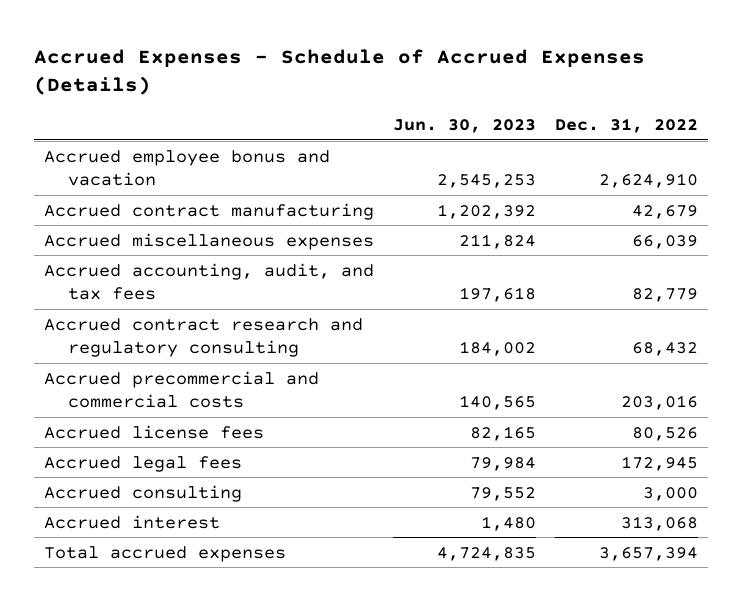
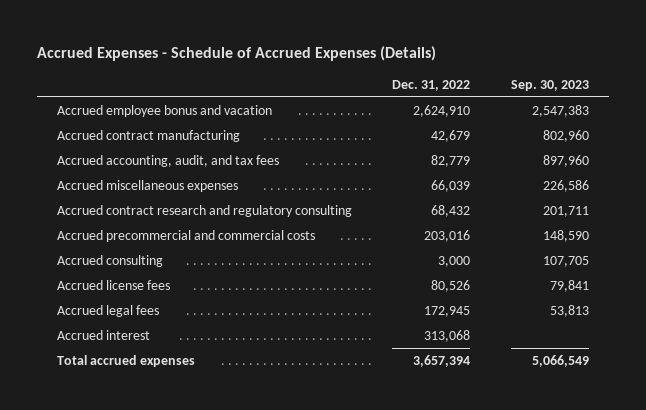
- | Jun. 30, 2023 | Dec. 31, 2022
+ | Dec. 31, 2022 | Sep. 30, 2023
moved down: Accrued miscellaneous expenses | 66,039 | 226,586
moved up: Accrued consulting | 3,000 | 107,705

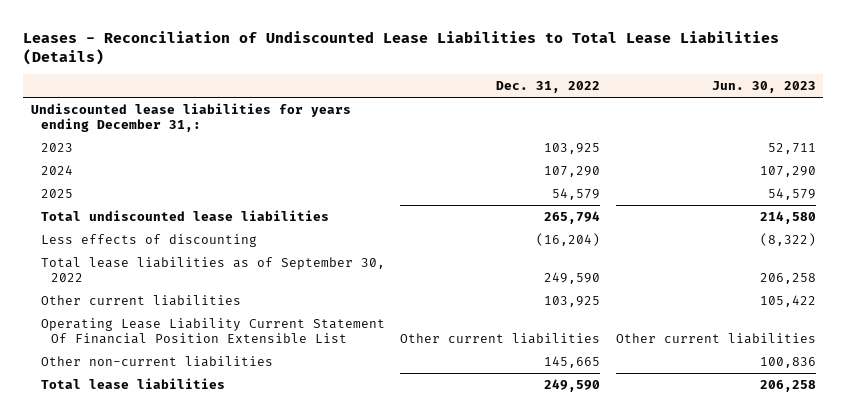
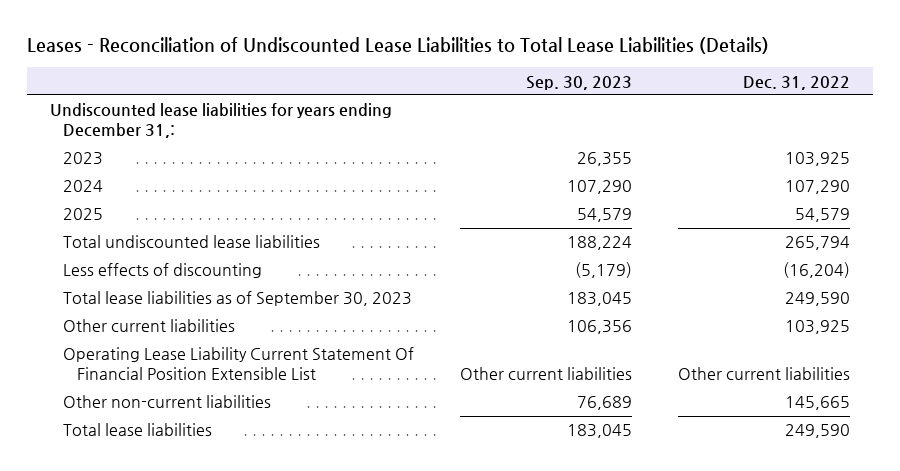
- | Dec. 31, 2022 | Jun. 30, 2023
+ | Sep. 30, 2023 | Dec. 31, 2022
- Total lease liabilities as of September 30, 2022 | 249,590 | 206,258
+ Total lease liabilities as of September 30, 2023 | 183,045 | 249,590

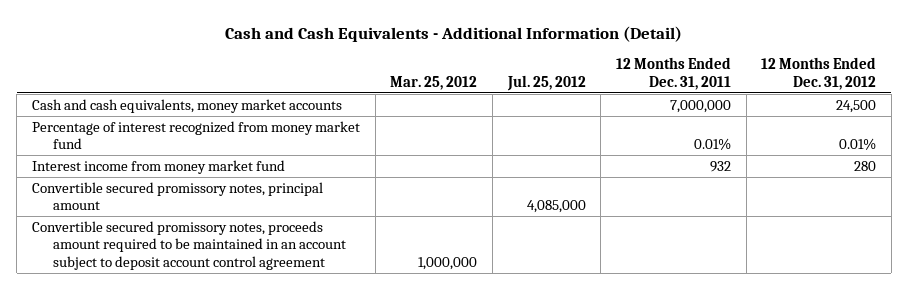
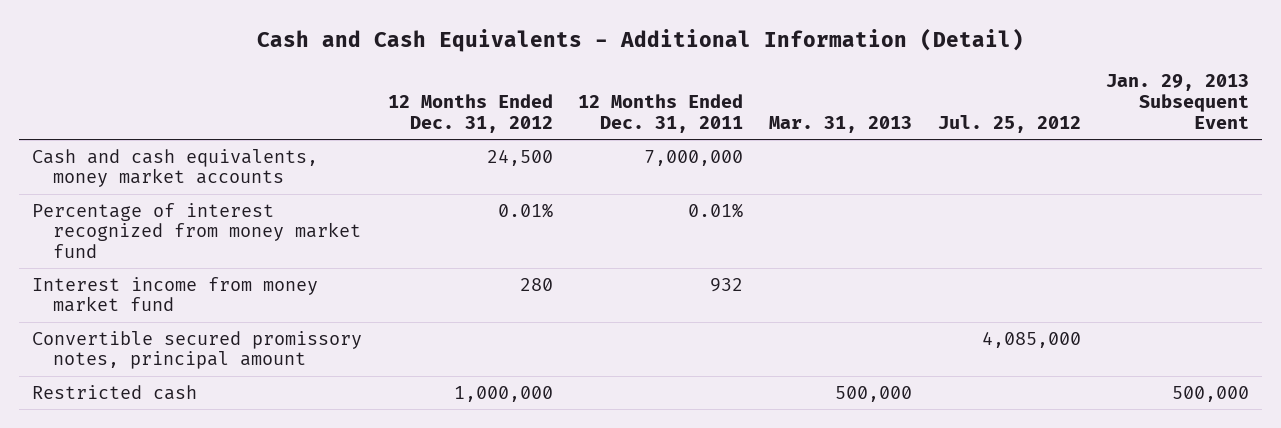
- | Mar. 25, 2012 | Jul. 25, 2012 | 12 Months Ended Dec. 31, 2011 | 12 Months Ended Dec. 31, 2012
+ | 12 Months Ended Dec. 31, 2012 | 12 Months Ended Dec. 31, 2011 | Mar. 31, 2013 | Jul. 25, 2012 | Jan. 29, 2013 Subsequent Event
- Convertible secured promissory notes, proceeds amount required to be maintained in an account subject to deposit account control agreement | 1,000,000 | | |
+ Restricted cash | 1,000,000 | | 500,000 | | 500,000

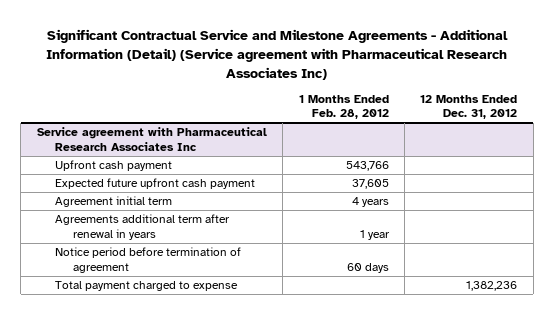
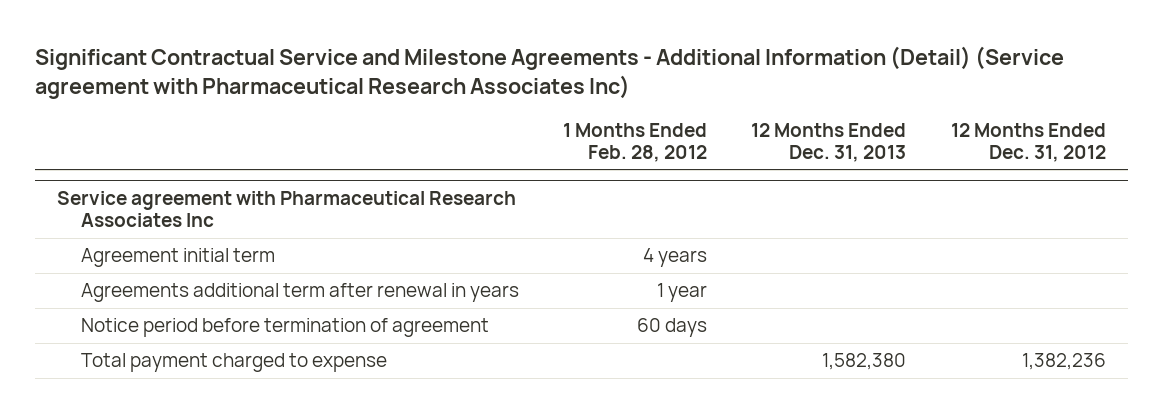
- | 1 Months Ended Feb. 28, 2012 | 12 Months Ended Dec. 31, 2012
+ | 1 Months Ended Feb. 28, 2012 | 12 Months Ended Dec. 31, 2013 | 12 Months Ended Dec. 31, 2012
@ Service agreement with Pharmaceutical Research Associates Inc
- Upfront cash payment | 543,766 |
- Expected future upfront cash payment | 37,605 |

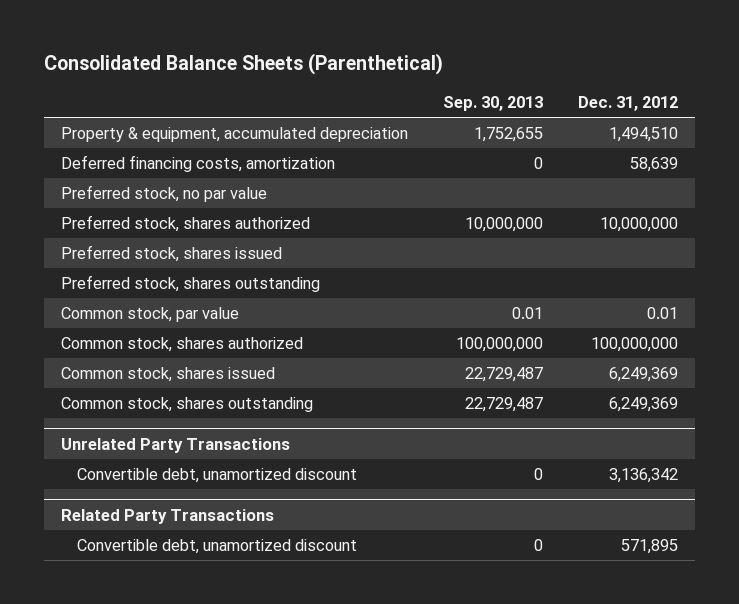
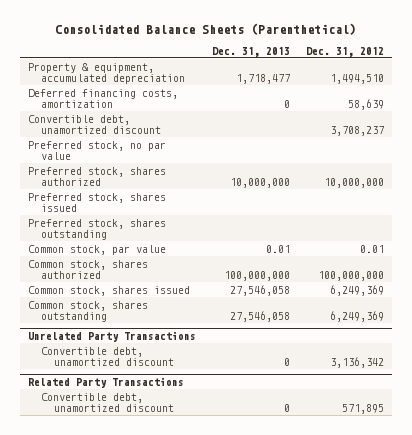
- | Sep. 30, 2013 | Dec. 31, 2012
+ | Dec. 31, 2013 | Dec. 31, 2012
+ Convertible debt, unamortized discount | | 3,708,237

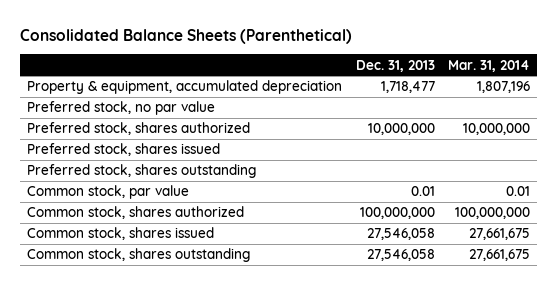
- | Dec. 31, 2013 | Dec. 31, 2012
+ | Dec. 31, 2013 | Mar. 31, 2014
- Deferred financing costs, amortization | 0 | 58,639
- Convertible debt, unamortized discount | | 3,708,237
- Unrelated Party Transactions
- Convertible debt, unamortized discount | 0 | 3,136,342
- Related Party Transactions
- Convertible debt, unamortized discount | 0 | 571,895

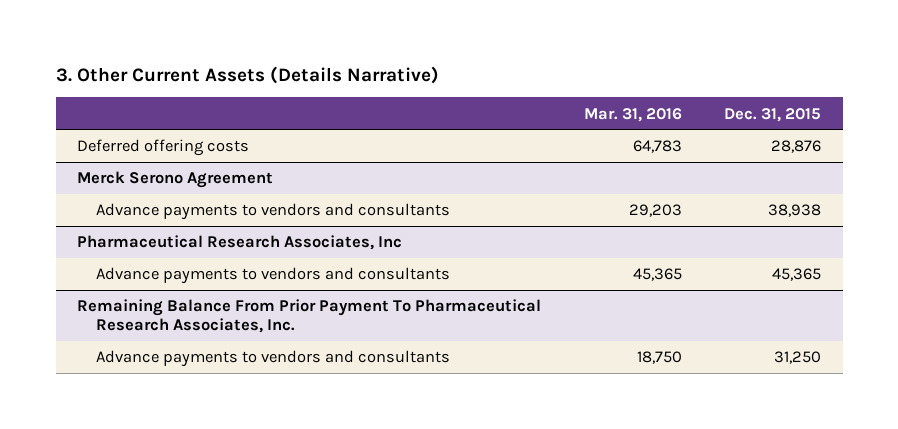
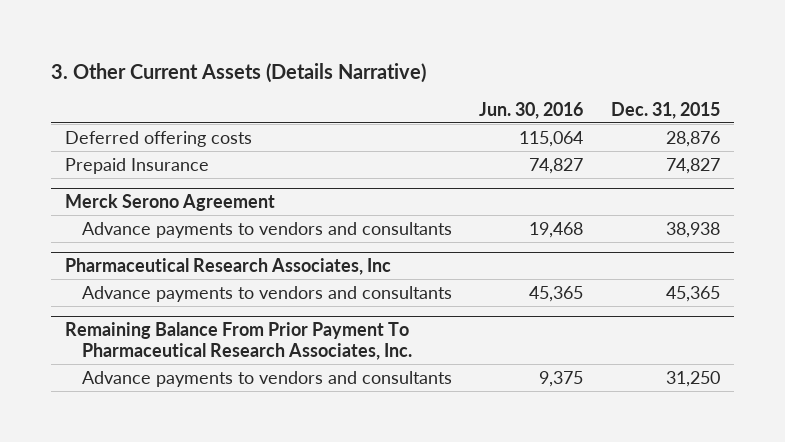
- | Mar. 31, 2016 | Dec. 31, 2015
+ | Jun. 30, 2016 | Dec. 31, 2015
+ Prepaid Insurance | 74,827 | 74,827

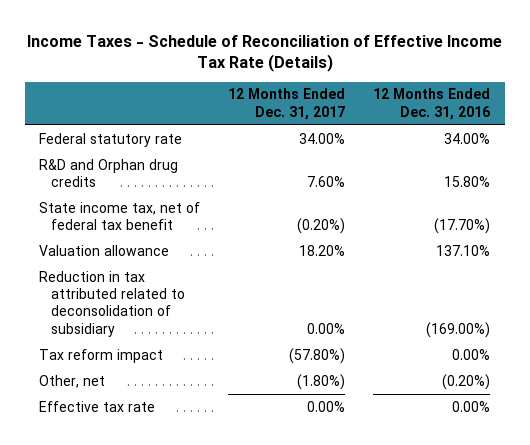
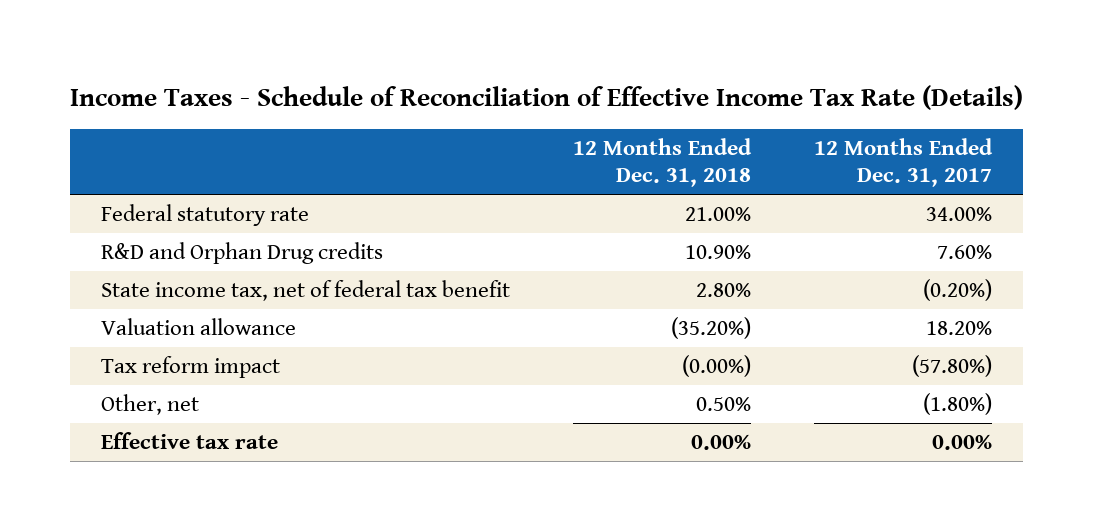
- | 12 Months Ended Dec. 31, 2017 | 12 Months Ended Dec. 31, 2016
+ | 12 Months Ended Dec. 31, 2018 | 12 Months Ended Dec. 31, 2017
- R&D and Orphan drug credits | 7.60% | 15.80%
+ R&D and Orphan Drug credits | 10.90% | 7.60%
- Reduction in tax attributed related to deconsolidation of subsidiary | 0.00% | (169.00%)

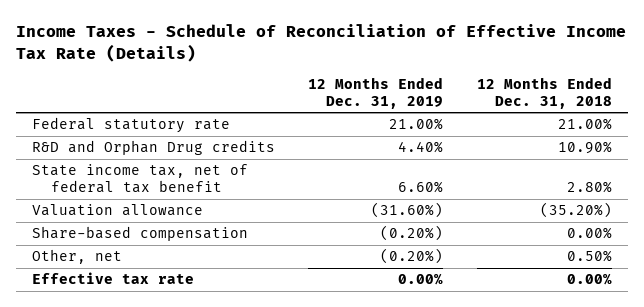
- | 12 Months Ended Dec. 31, 2018 | 12 Months Ended Dec. 31, 2017
+ | 12 Months Ended Dec. 31, 2019 | 12 Months Ended Dec. 31, 2018
- Tax reform impact | (0.00%) | (57.80%)
+ Share-based compensation | (0.20%) | 0.00%

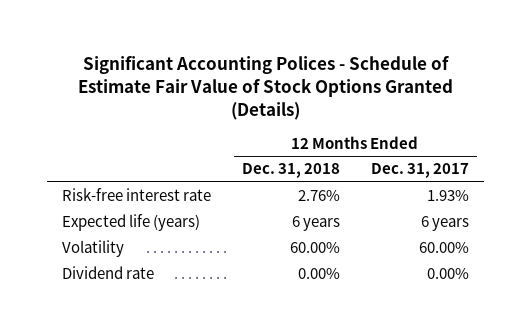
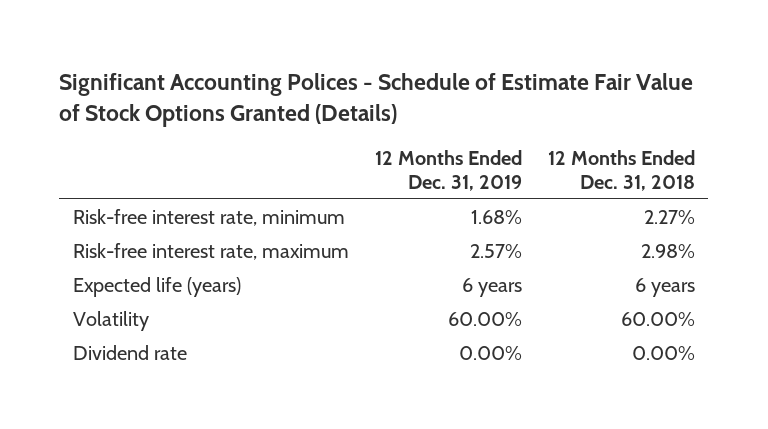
- | 12 Months Ended Dec. 31, 2018 | 12 Months Ended Dec. 31, 2017
+ | 12 Months Ended Dec. 31, 2019 | 12 Months Ended Dec. 31, 2018
- Risk-free interest rate | 2.76% | 1.93%
+ Risk-free interest rate, minimum | 1.68% | 2.27%
+ Risk-free interest rate, maximum | 2.57% | 2.98%

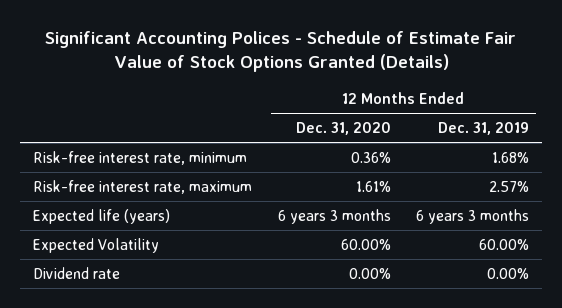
- | 12 Months Ended Dec. 31, 2019 | 12 Months Ended Dec. 31, 2018
+ | 12 Months Ended Dec. 31, 2020 | 12 Months Ended Dec. 31, 2019
- Expected life (years) | 6 years | 6 years
- Volatility | 60.00% | 60.00%
+ Expected life (years) | 6 years 3 months | 6 years 3 months
+ Expected Volatility | 60.00% | 60.00%

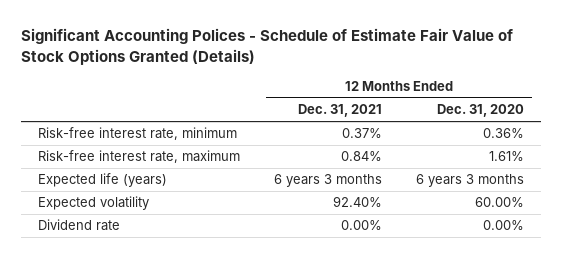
- | 12 Months Ended Dec. 31, 2020 | 12 Months Ended Dec. 31, 2019
+ | 12 Months Ended Dec. 31, 2021 | 12 Months Ended Dec. 31, 2020
- Expected Volatility | 60.00% | 60.00%
+ Expected volatility | 92.40% | 60.00%

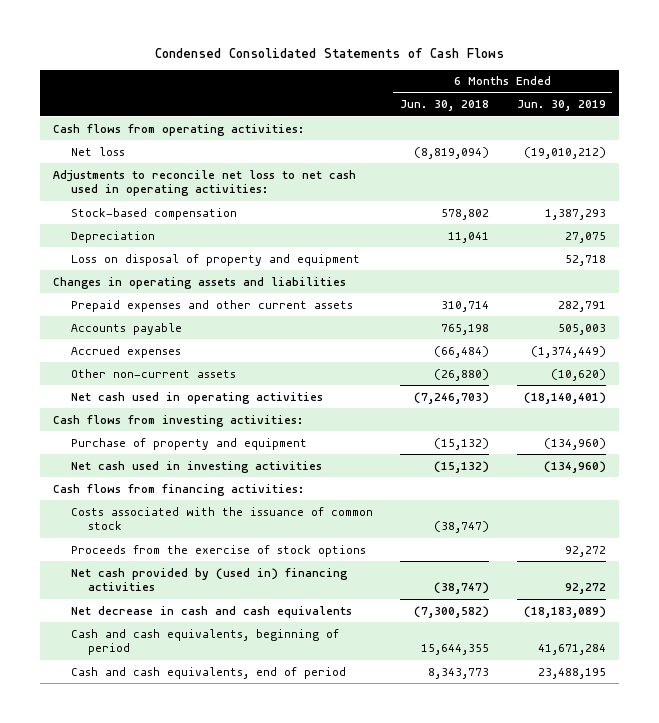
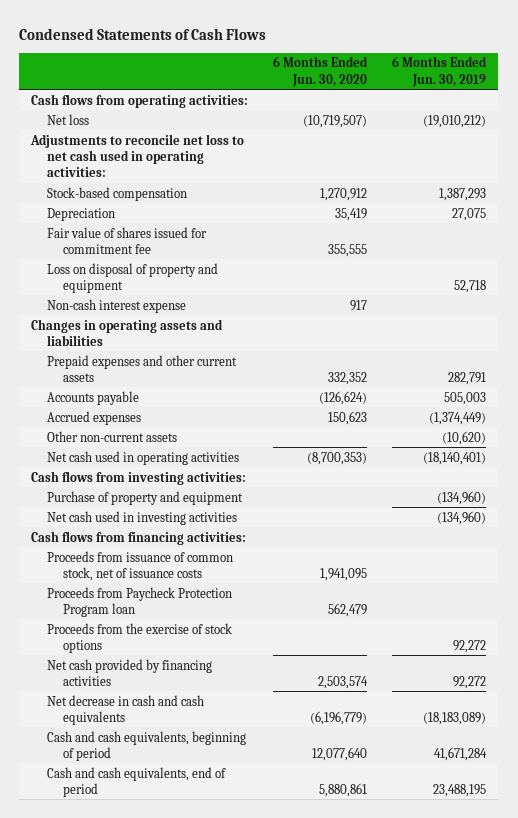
- Condensed Consolidated Statements of Cash Flows
+ Condensed Statements of Cash Flows
- | 6 Months Ended Jun. 30, 2018 | 6 Months Ended Jun. 30, 2019
+ | 6 Months Ended Jun. 30, 2020 | 6 Months Ended Jun. 30, 2019
+ Fair value of shares issued for commitment fee | 355,555 |
+ Non-cash interest expense | 917 |
- Costs associated with the issuance of common stock | (38,747) |
+ Proceeds from issuance of common stock, net of issuance costs | 1,941,095 |
+ Proceeds from Paycheck Protection Program loan | 562,479 |
- Net cash provided by (used in) financing activities | (38,747) | 92,272
+ Net cash provided by financing activities | 2,503,574 | 92,272

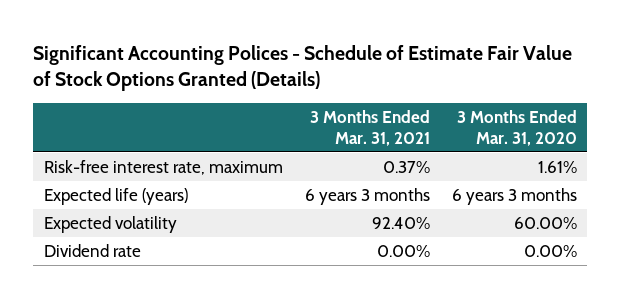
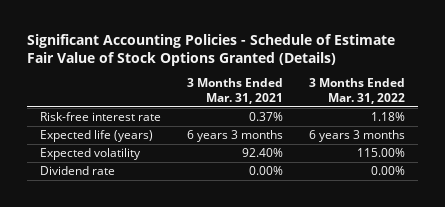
- Significant Accounting Polices - Schedule of Estimate Fair Value of Stock Options Granted (Details)
+ Significant Accounting Policies - Schedule of Estimate Fair Value of Stock Options Granted (Details)
- | 3 Months Ended Mar. 31, 2021 | 3 Months Ended Mar. 31, 2020
+ | 3 Months Ended Mar. 31, 2021 | 3 Months Ended Mar. 31, 2022
- Risk-free interest rate, maximum | 0.37% | 1.61%
+ Risk-free interest rate | 0.37% | 1.18%

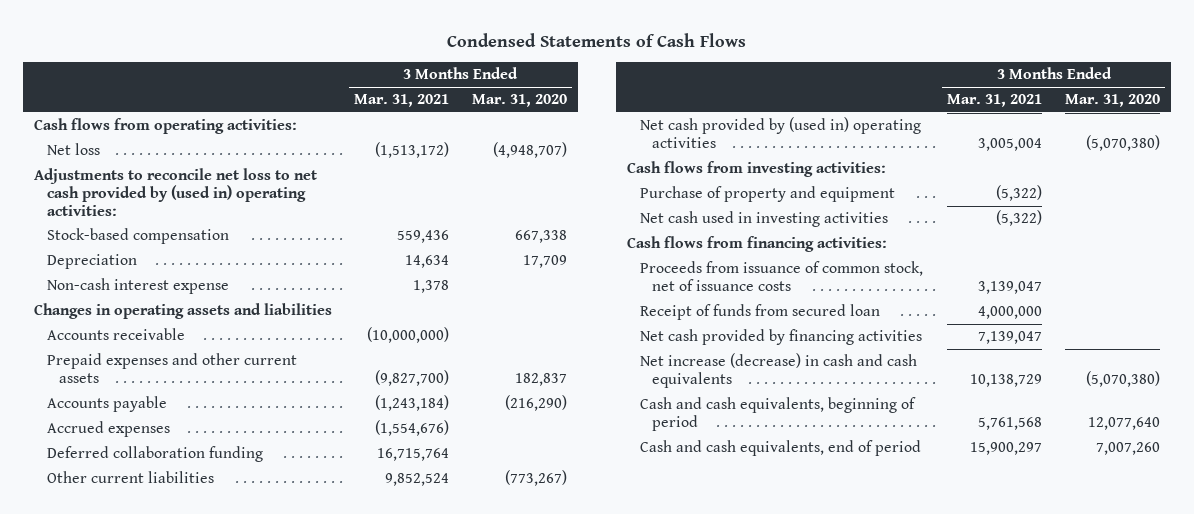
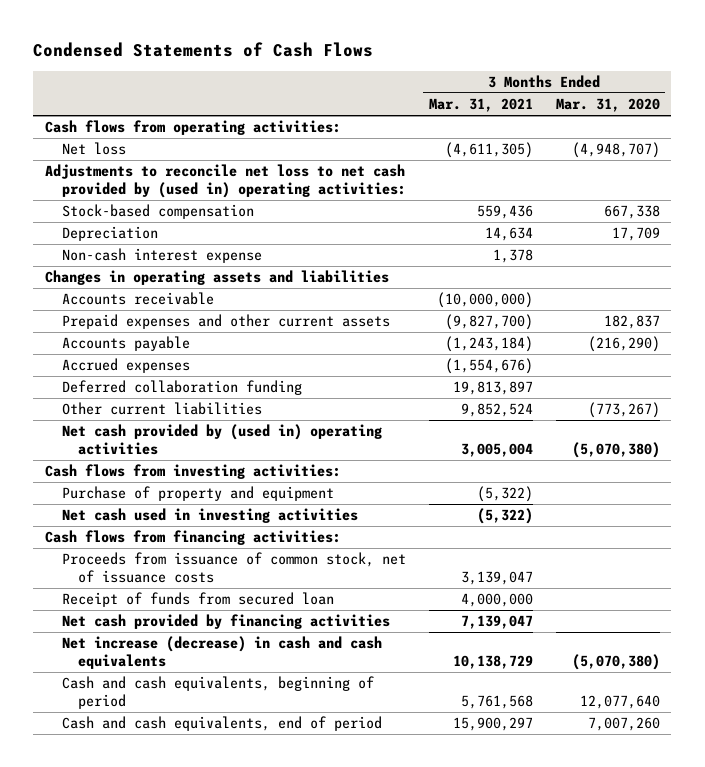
- Net loss | (1,513,172) | (4,948,707)
+ Net loss | (4,611,305) | (4,948,707)
- Deferred collaboration funding | 16,715,764 |
+ Deferred collaboration funding | 19,813,897 |

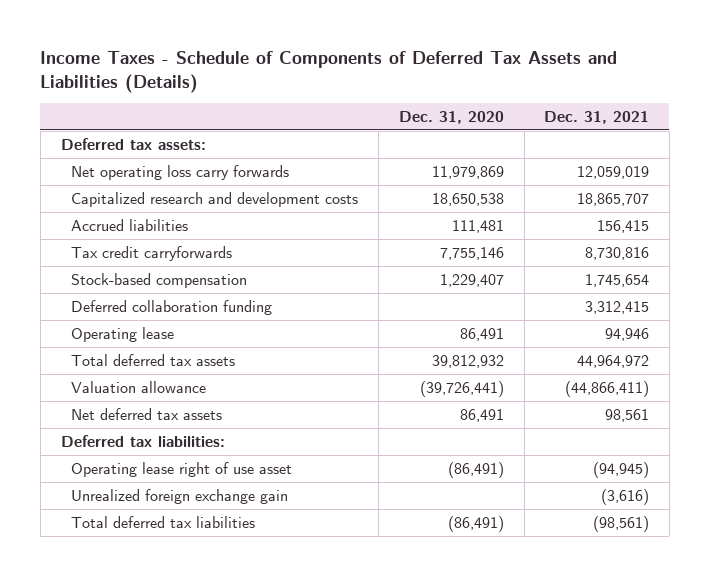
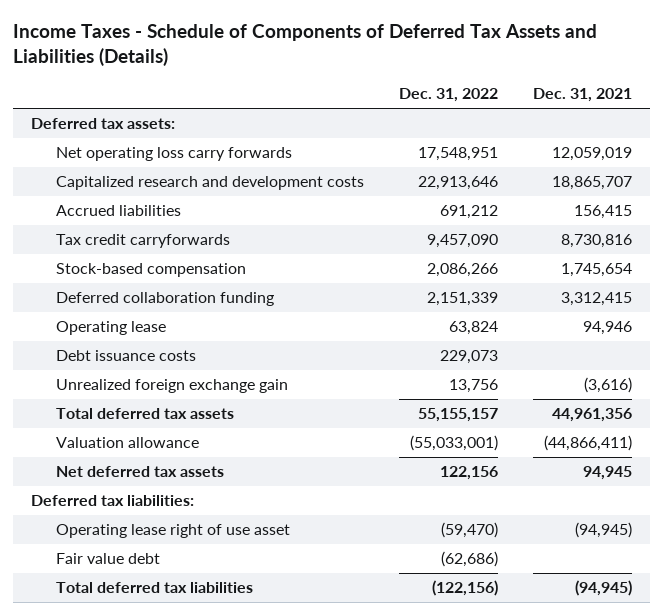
- | Dec. 31, 2020 | Dec. 31, 2021
+ | Dec. 31, 2022 | Dec. 31, 2021
- Total deferred tax assets | 39,812,932 | 44,964,972
+ Debt issuance costs | 229,073 |
moved up: Unrealized foreign exchange gain | 13,756 | (3,616)
+ Total deferred tax assets | 55,155,157 | 44,961,356
- Net deferred tax assets | 86,491 | 98,561
+ Net deferred tax assets | 122,156 | 94,945
- Total deferred tax liabilities | (86,491) | (98,561)
+ Fair value debt | (62,686) |
+ Total deferred tax liabilities | (122,156) | (94,945)

